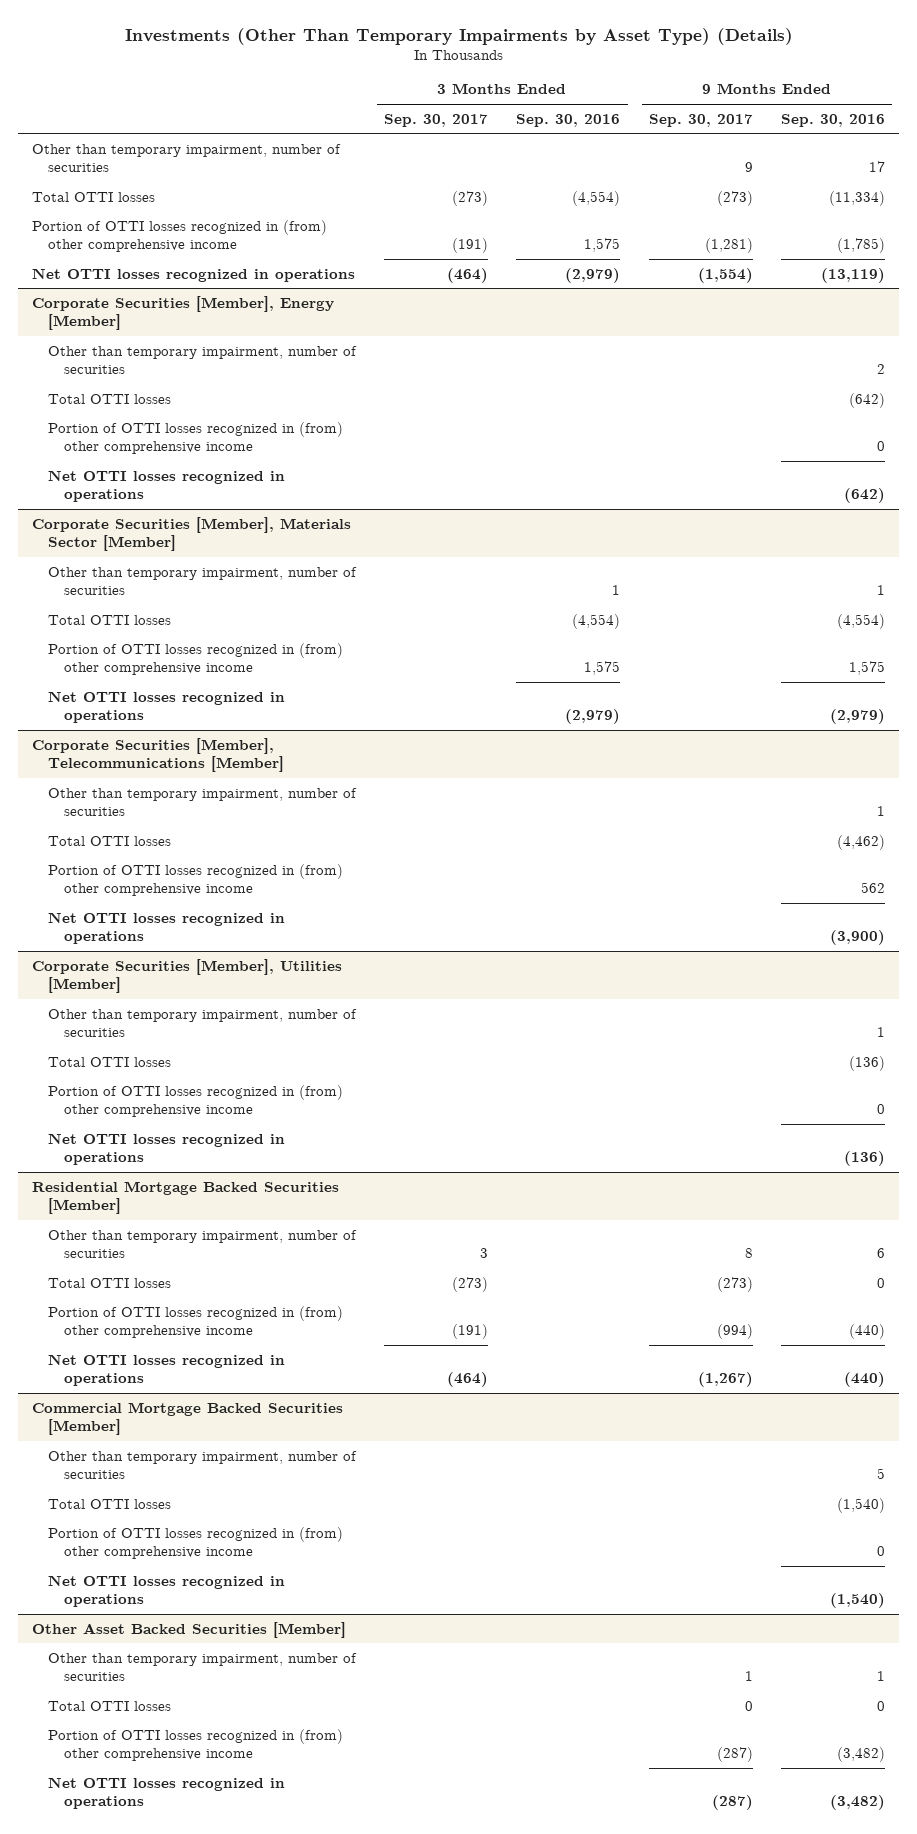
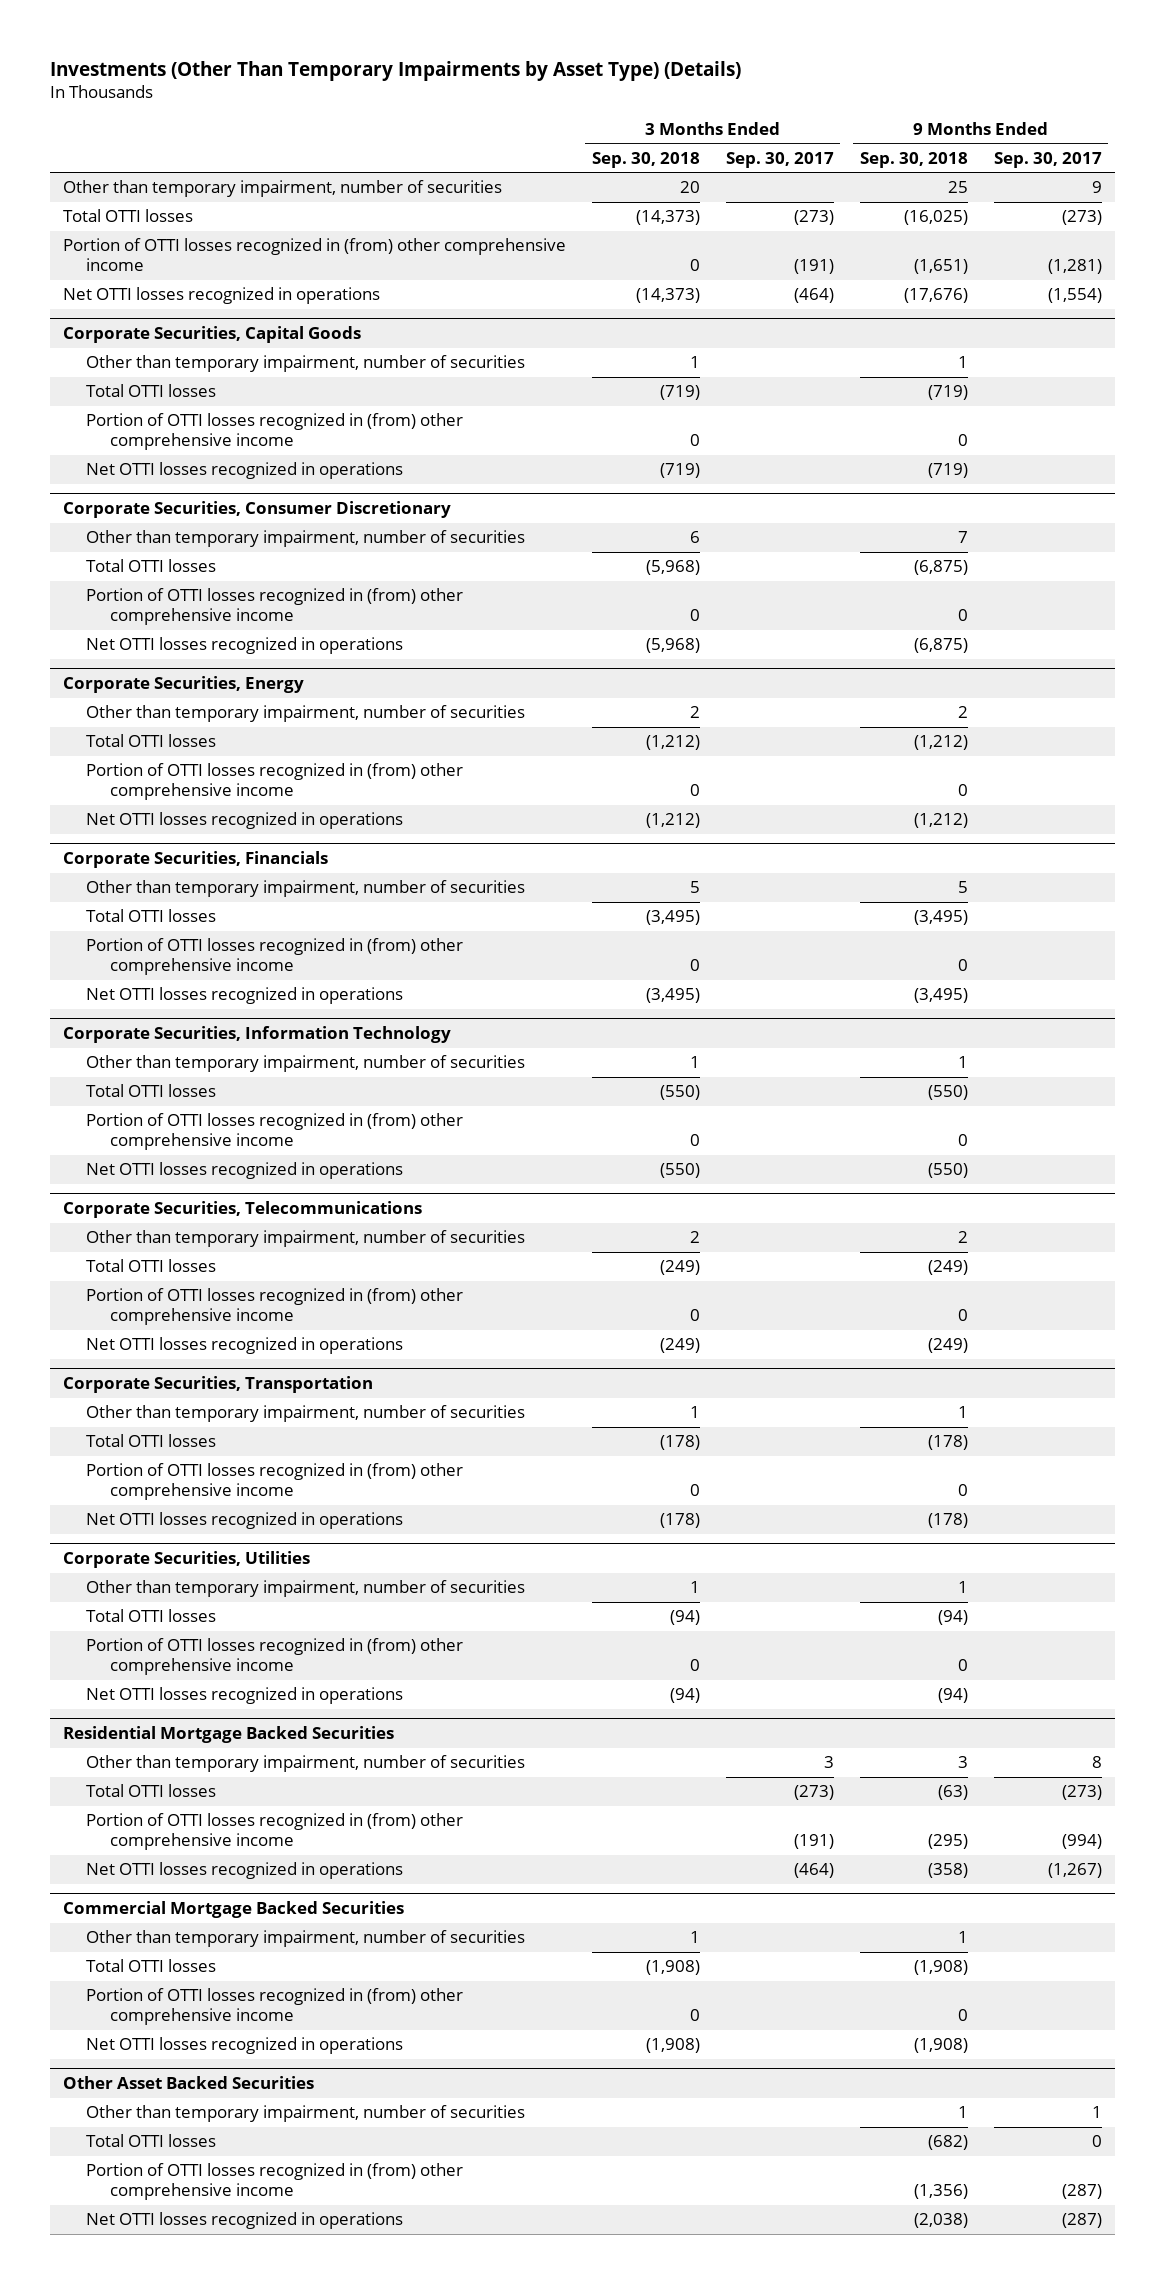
- | 3 Months Ended Sep. 30, 2017 | 3 Months Ended Sep. 30, 2016 | 9 Months Ended Sep. 30, 2017 | 9 Months Ended Sep. 30, 2016
+ | 3 Months Ended Sep. 30, 2018 | 3 Months Ended Sep. 30, 2017 | 9 Months Ended Sep. 30, 2018 | 9 Months Ended Sep. 30, 2017
- Corporate Securities [Member], Energy [Member]
+ Corporate Securities, Capital Goods
+ Other than temporary impairment, number of securities | 1 | | 1 |
+ Total OTTI losses | (719) | | (719) |
+ Portion of OTTI losses recognized in (from) other comprehensive income | 0 | | 0 |
+ Net OTTI losses recognized in operations | (719) | | (719) |
+ Corporate Securities, Consumer Discretionary
+ Other than temporary impairment, number of securities | 6 | | 7 |
+ Total OTTI losses | (5,968) | | (6,875) |
+ Portion of OTTI losses recognized in (from) other comprehensive income | 0 | | 0 |
+ Net OTTI losses recognized in operations | (5,968) | | (6,875) |
+ Corporate Securities, Energy
- Corporate Securities [Member], Materials Sector [Member]
- Other than temporary impairment, number of securities | | 1 | | 1
- Total OTTI losses | | (4,554) | | (4,554)
- Portion of OTTI losses recognized in (from) other comprehensive income | | 1,575 | | 1,575
- Net OTTI losses recognized in operations | | (2,979) | | (2,979)
- Corporate Securities [Member], Telecommunications [Member]
+ Corporate Securities, Financials
+ Other than temporary impairment, number of securities | 5 | | 5 |
+ Total OTTI losses | (3,495) | | (3,495) |
+ Portion of OTTI losses recognized in (from) other comprehensive income | 0 | | 0 |
+ Net OTTI losses recognized in operations | (3,495) | | (3,495) |
+ Corporate Securities, Information Technology
+ Other than temporary impairment, number of securities | 1 | | 1 |
+ Total OTTI losses | (550) | | (550) |
+ Portion of OTTI losses recognized in (from) other comprehensive income | 0 | | 0 |
+ Net OTTI losses recognized in operations | (550) | | (550) |
+ Corporate Securities, Telecommunications
- Corporate Securities [Member], Utilities [Member]
+ Corporate Securities, Transportation
+ Other than temporary impairment, number of securities | 1 | | 1 |
+ Total OTTI losses | (178) | | (178) |
+ Portion of OTTI losses recognized in (from) other comprehensive income | 0 | | 0 |
+ Net OTTI losses recognized in operations | (178) | | (178) |
+ Corporate Securities, Utilities
- Residential Mortgage Backed Securities [Member]
+ Residential Mortgage Backed Securities
- Commercial Mortgage Backed Securities [Member]
+ Commercial Mortgage Backed Securities
- Other Asset Backed Securities [Member]
+ Other Asset Backed Securities

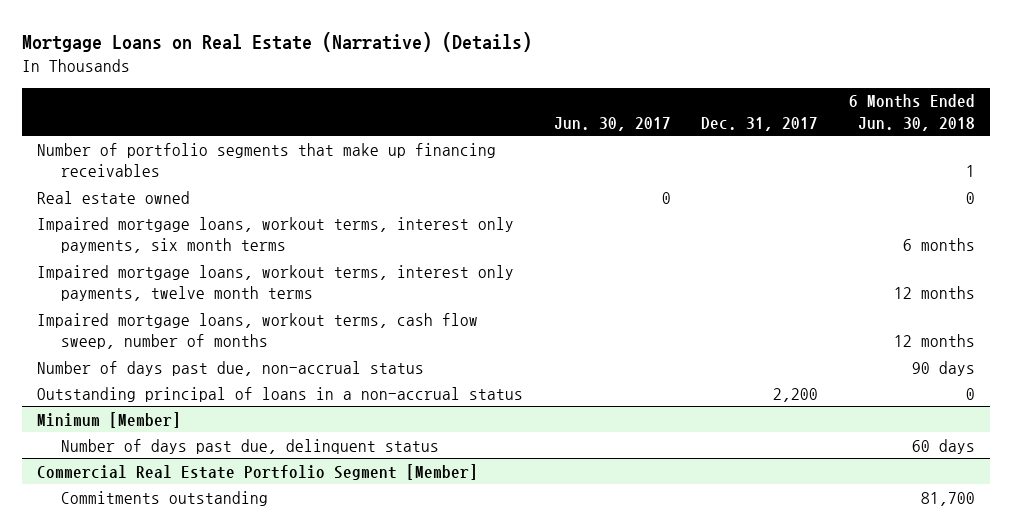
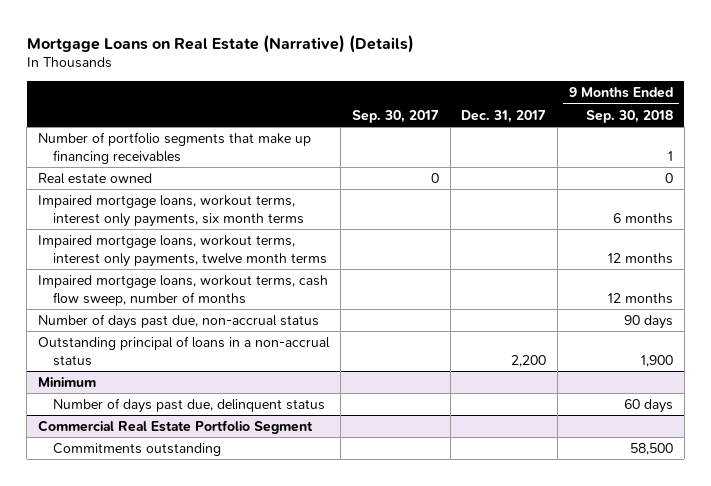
- | Jun. 30, 2017 | Dec. 31, 2017 | 6 Months Ended Jun. 30, 2018
+ | Sep. 30, 2017 | Dec. 31, 2017 | 9 Months Ended Sep. 30, 2018
- Minimum [Member]
+ Minimum
- Commercial Real Estate Portfolio Segment [Member]
+ Commercial Real Estate Portfolio Segment

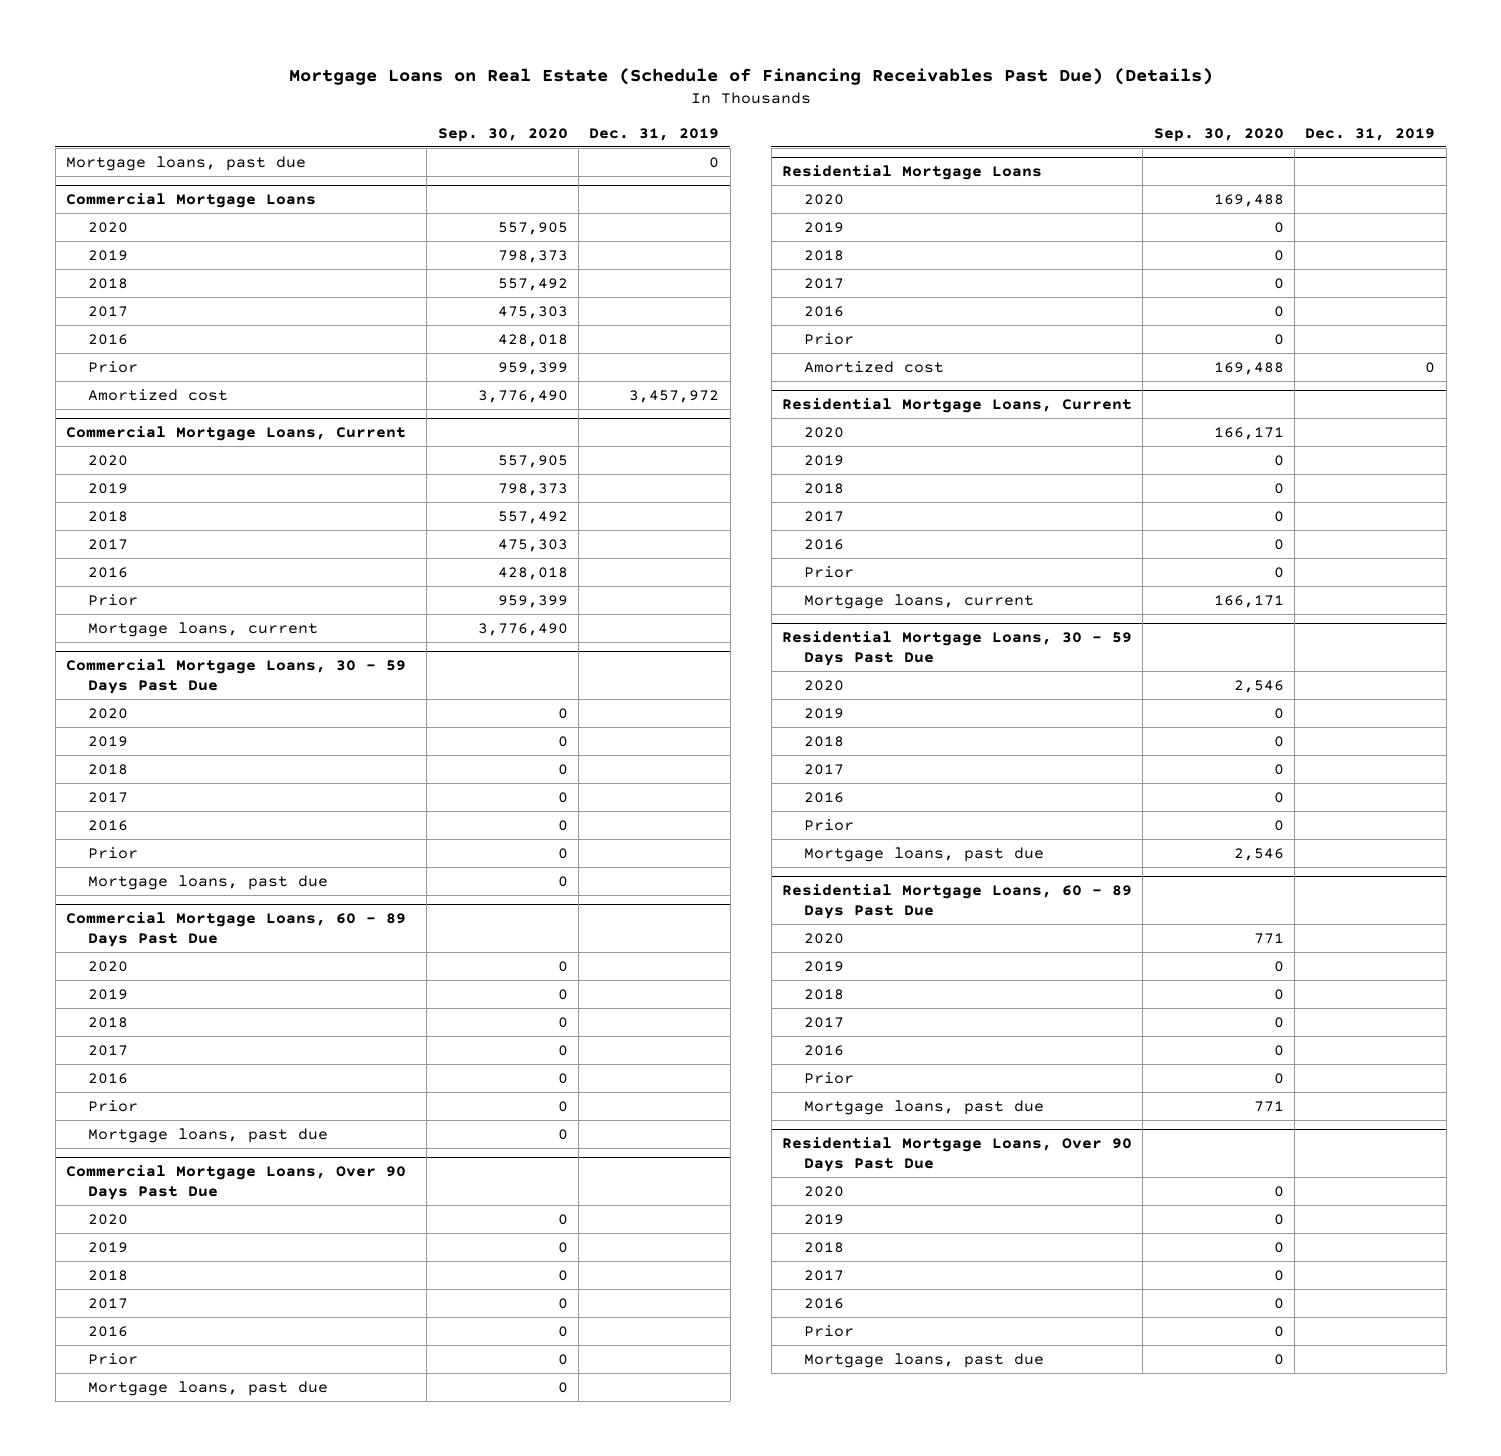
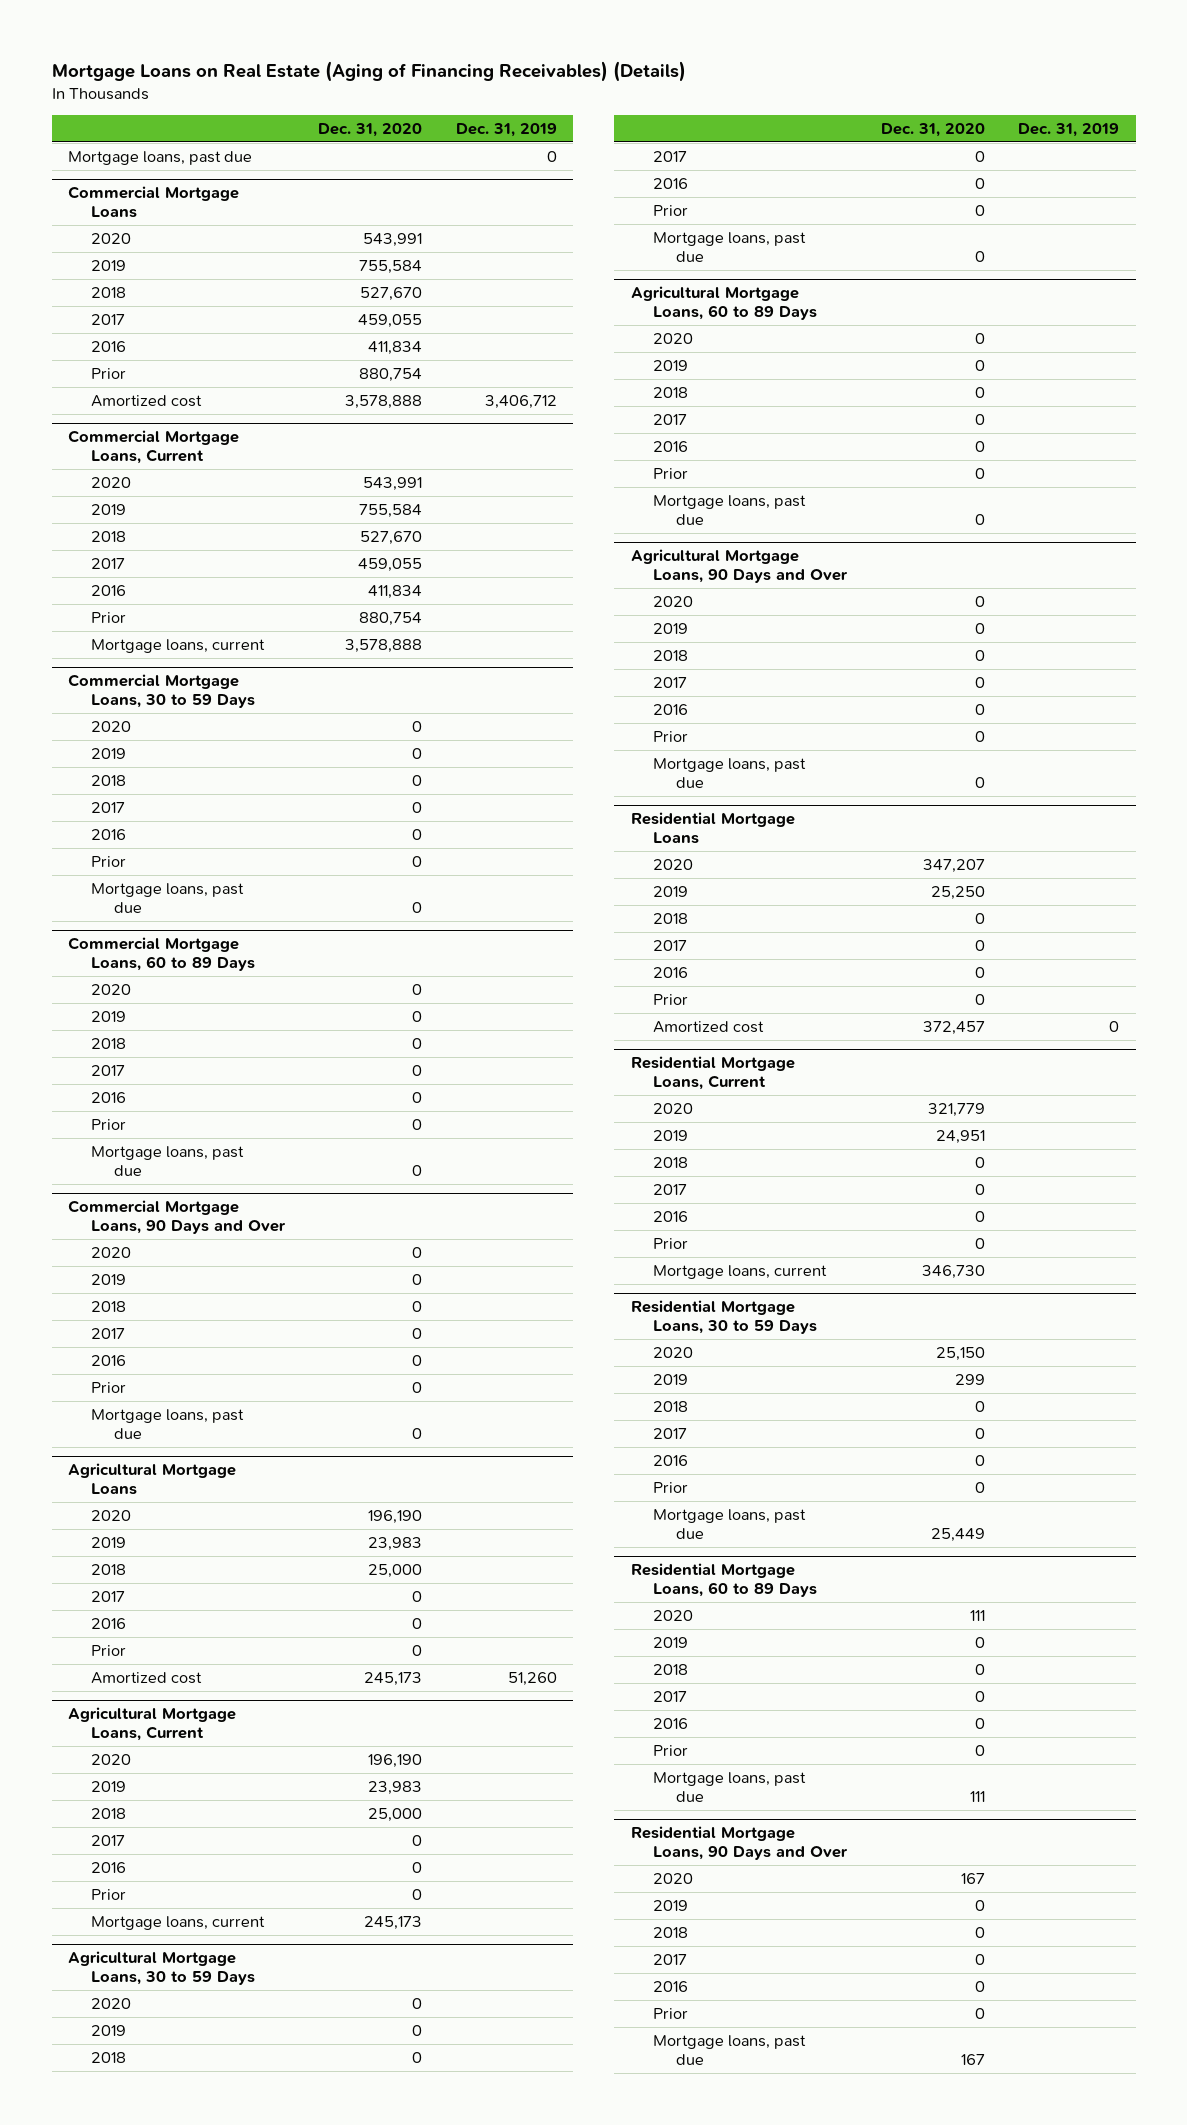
- Mortgage Loans on Real Estate (Schedule of Financing Receivables Past Due) (Details)
+ Mortgage Loans on Real Estate (Aging of Financing Receivables) (Details)
- | Sep. 30, 2020 | Dec. 31, 2019
+ | Dec. 31, 2020 | Dec. 31, 2019
@ Commercial Mortgage Loans
- Amortized cost | 3,776,490 | 3,457,972
+ Amortized cost | 3,578,888 | 3,406,712
- Commercial Mortgage Loans, 30 - 59 Days Past Due
+ Commercial Mortgage Loans, 30 to 59 Days
- Commercial Mortgage Loans, 60 - 89 Days Past Due
+ Commercial Mortgage Loans, 60 to 89 Days
- Commercial Mortgage Loans, Over 90 Days Past Due
+ Commercial Mortgage Loans, 90 Days and Over
+ Agricultural Mortgage Loans
+ 2020 | 196,190 |
+ 2019 | 23,983 |
+ 2018 | 25,000 |
+ 2017 | 0 |
+ 2016 | 0 |
+ Prior | 0 |
+ Amortized cost | 245,173 | 51,260
+ Agricultural Mortgage Loans, Current
+ 2020 | 196,190 |
+ 2019 | 23,983 |
+ 2018 | 25,000 |
+ 2017 | 0 |
+ 2016 | 0 |
+ Prior | 0 |
+ Mortgage loans, current | 245,173 |
+ Agricultural Mortgage Loans, 30 to 59 Days
+ 2020 | 0 |
+ 2019 | 0 |
+ 2018 | 0 |
+ 2017 | 0 |
+ 2016 | 0 |
+ Prior | 0 |
+ Mortgage loans, past due | 0 |
+ Agricultural Mortgage Loans, 60 to 89 Days
+ 2020 | 0 |
+ 2019 | 0 |
+ 2018 | 0 |
+ 2017 | 0 |
+ 2016 | 0 |
+ Prior | 0 |
+ Mortgage loans, past due | 0 |
+ Agricultural Mortgage Loans, 90 Days and Over
+ 2020 | 0 |
+ 2019 | 0 |
+ 2018 | 0 |
+ 2017 | 0 |
+ 2016 | 0 |
+ Prior | 0 |
+ Mortgage loans, past due | 0 |
- Residential Mortgage Loans, 30 - 59 Days Past Due
+ Residential Mortgage Loans, 30 to 59 Days
- Residential Mortgage Loans, 60 - 89 Days Past Due
+ Residential Mortgage Loans, 60 to 89 Days
- Residential Mortgage Loans, Over 90 Days Past Due
+ Residential Mortgage Loans, 90 Days and Over

